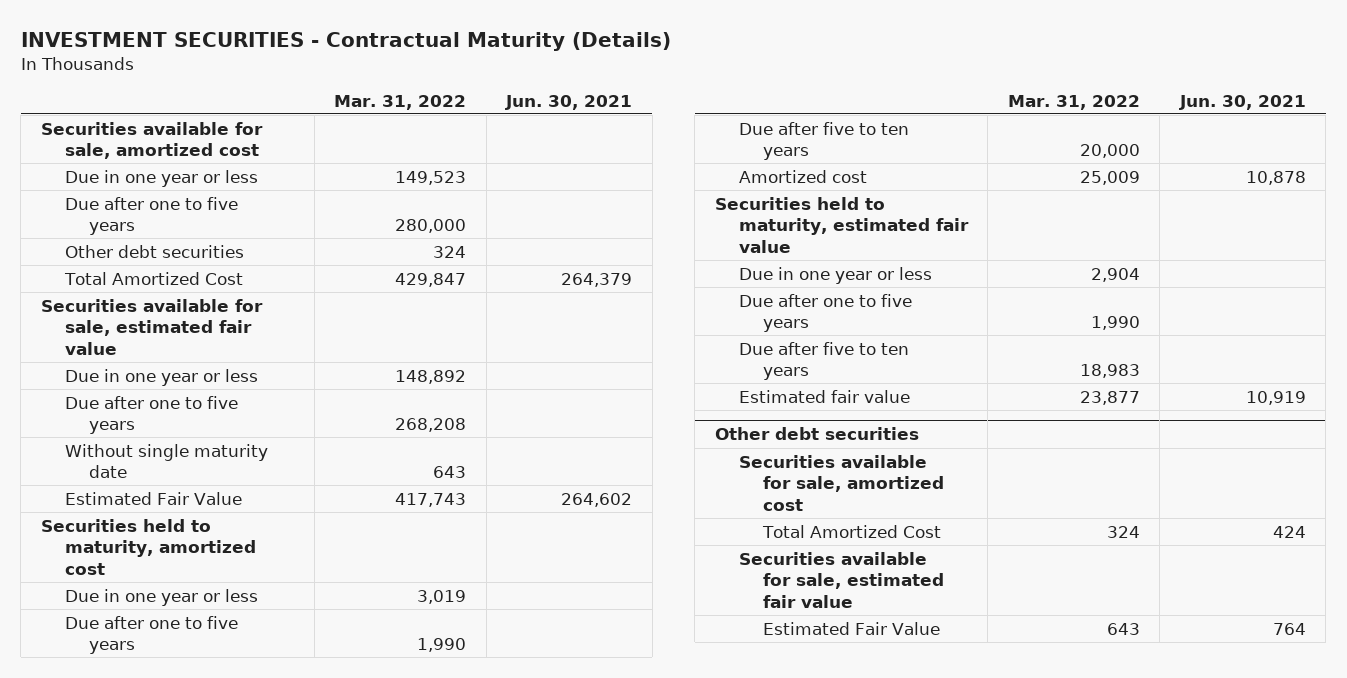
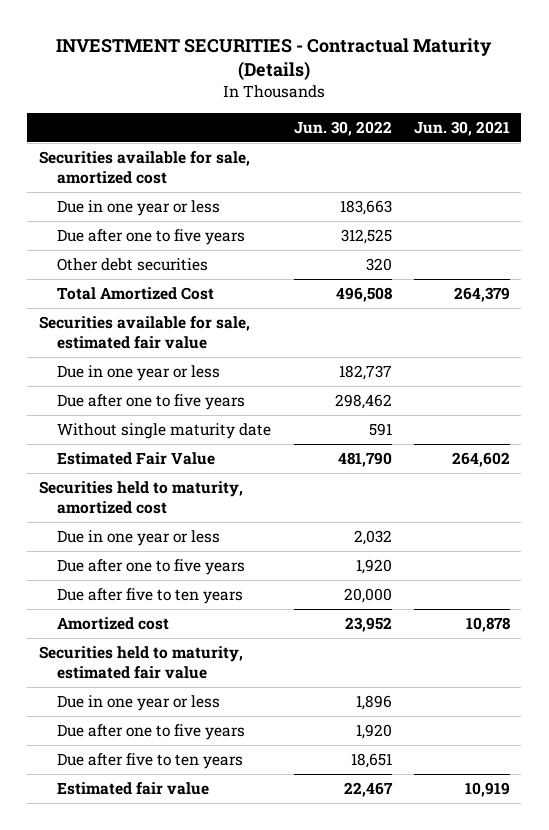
- | Mar. 31, 2022 | Jun. 30, 2021
+ | Jun. 30, 2022 | Jun. 30, 2021
- Other debt securities
- Securities available for sale, amortized cost
- Total Amortized Cost | 324 | 424
- Securities available for sale, estimated fair value
- Estimated Fair Value | 643 | 764

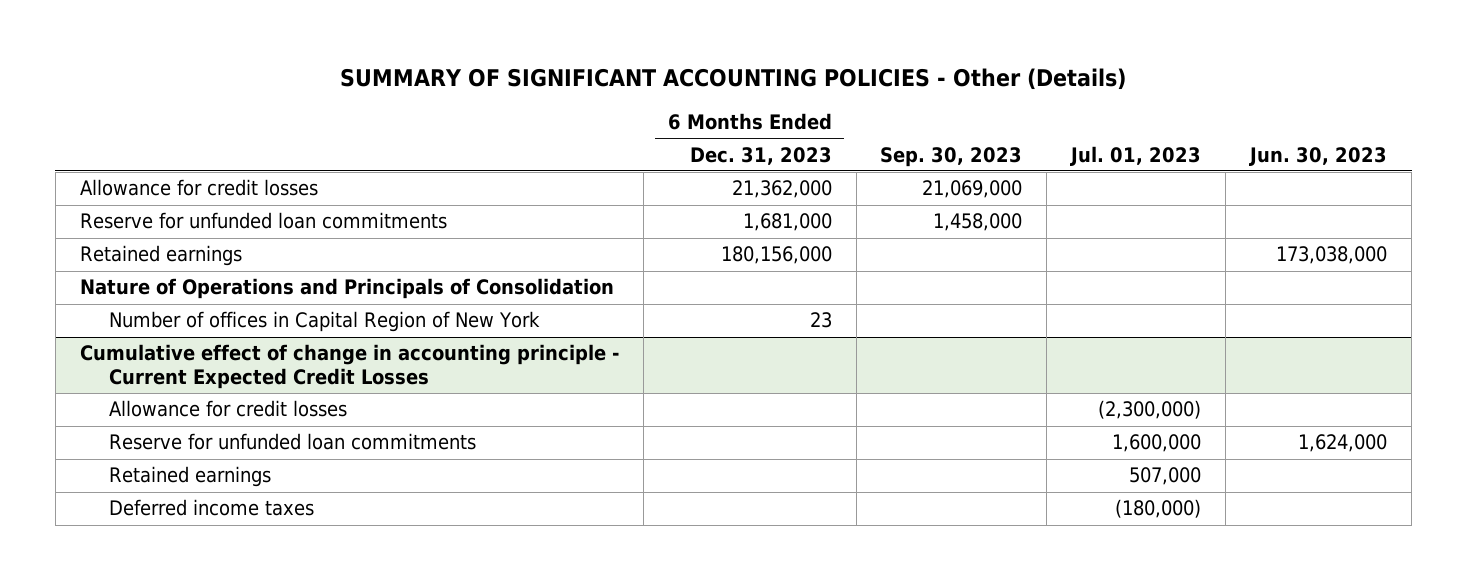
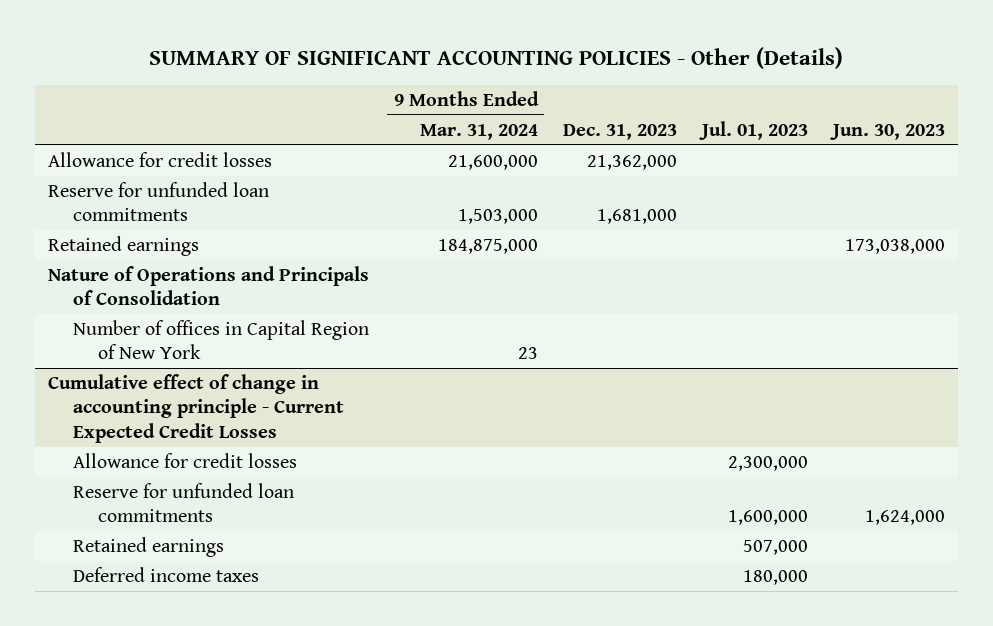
- | 6 Months Ended Dec. 31, 2023 | Sep. 30, 2023 | Jul. 01, 2023 | Jun. 30, 2023
+ | 9 Months Ended Mar. 31, 2024 | Dec. 31, 2023 | Jul. 01, 2023 | Jun. 30, 2023
@ Cumulative effect of change in accounting principle - Current Expected Credit Losses
- Allowance for credit losses | | | (2,300,000) |
+ Allowance for credit losses | | | 2,300,000 |
- Deferred income taxes | | | (180,000) |
+ Deferred income taxes | | | 180,000 |

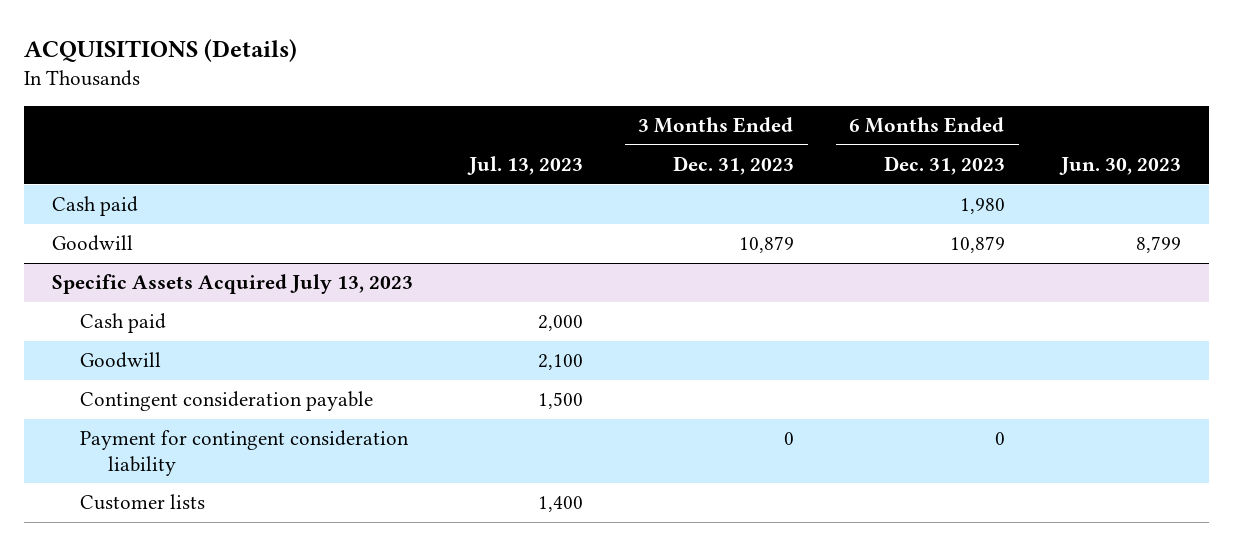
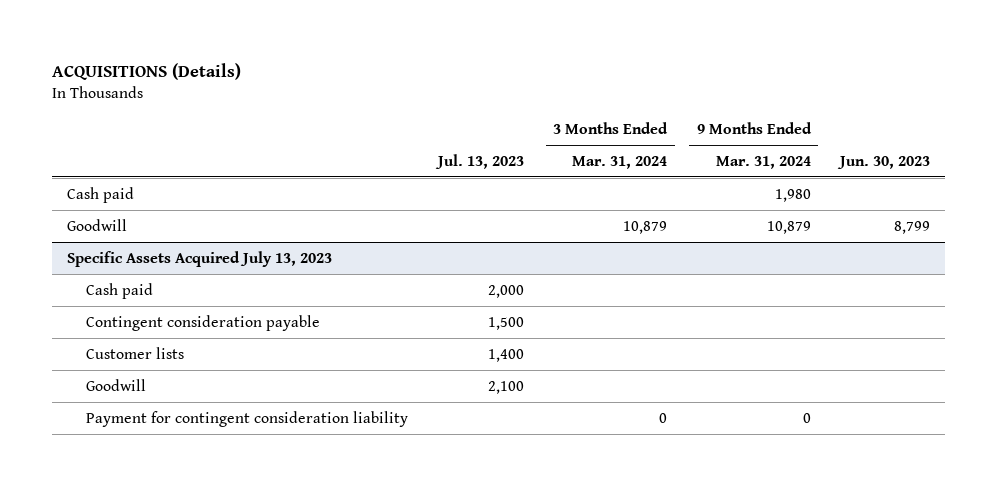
- | Jul. 13, 2023 | 3 Months Ended Dec. 31, 2023 | 6 Months Ended Dec. 31, 2023 | Jun. 30, 2023
+ | Jul. 13, 2023 | 3 Months Ended Mar. 31, 2024 | 9 Months Ended Mar. 31, 2024 | Jun. 30, 2023
@ Specific Assets Acquired July 13, 2023
moved down: Goodwill | 2,100 | | |
moved down: Payment for contingent consideration liability | | 0 | 0 |

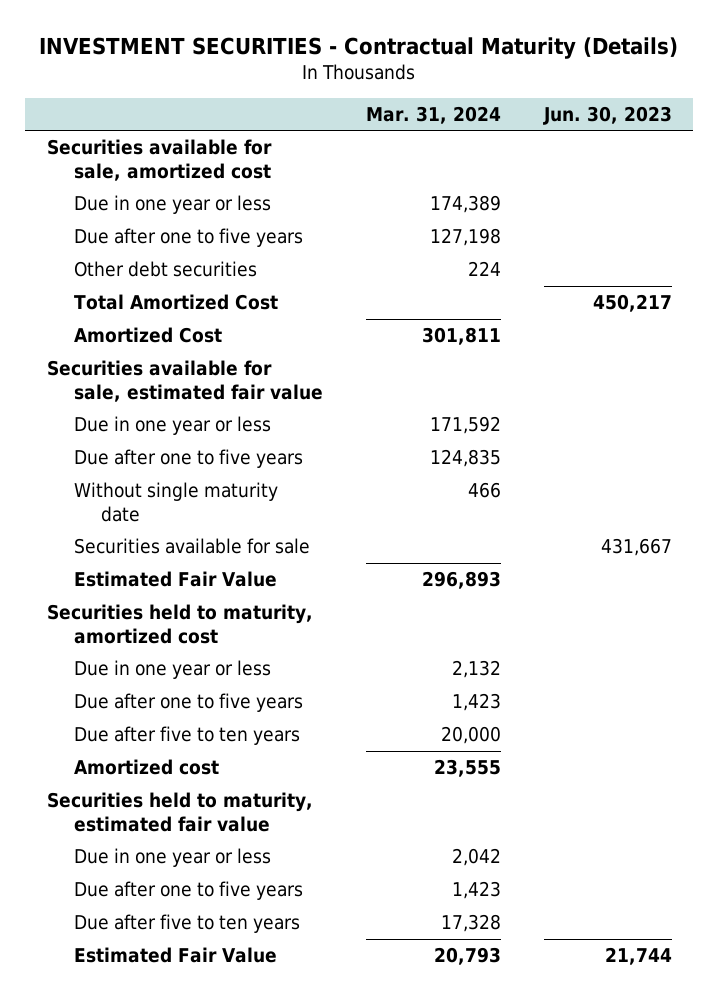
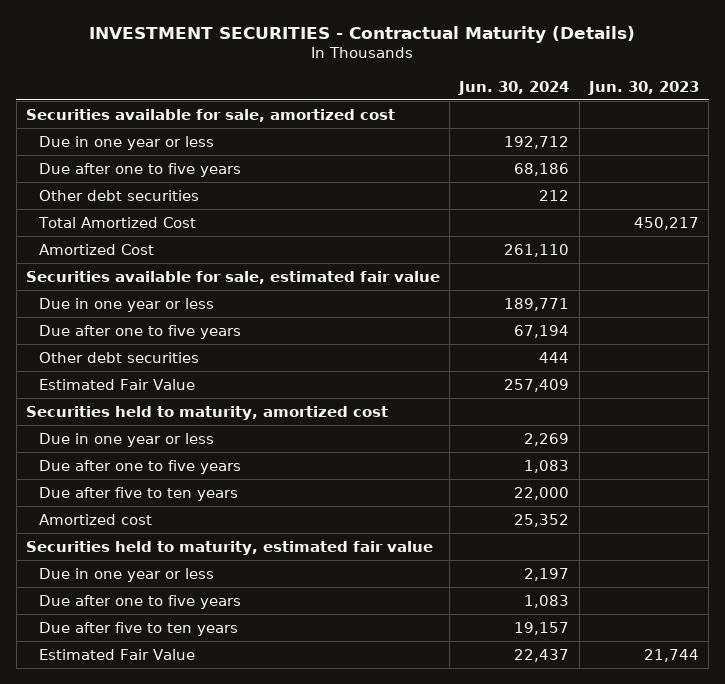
- | Mar. 31, 2024 | Jun. 30, 2023
+ | Jun. 30, 2024 | Jun. 30, 2023
- Without single maturity date | 466 |
- Securities available for sale | | 431,667
+ Other debt securities | 444 |

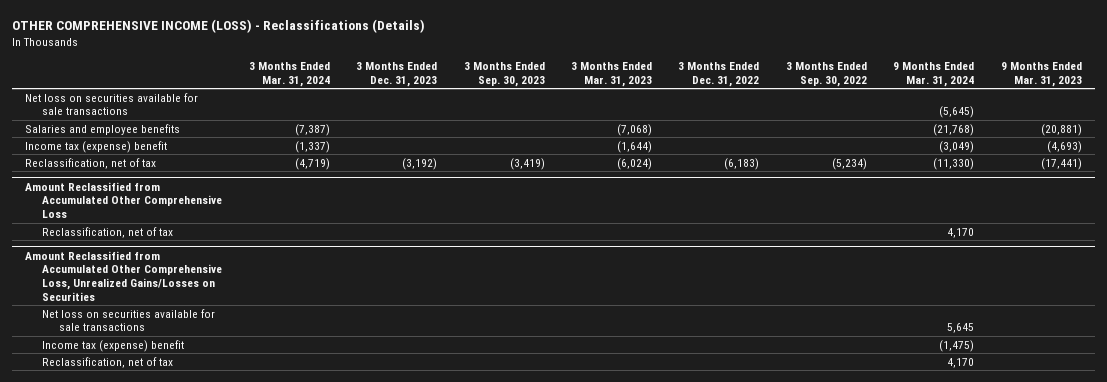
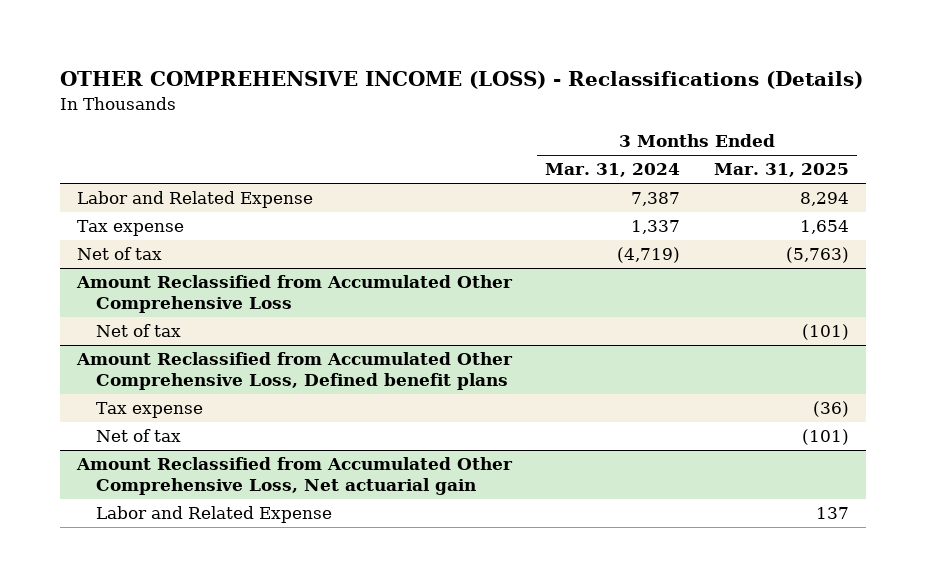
- | 3 Months Ended Mar. 31, 2024 | 3 Months Ended Dec. 31, 2023 | 3 Months Ended Sep. 30, 2023 | 3 Months Ended Mar. 31, 2023 | 3 Months Ended Dec. 31, 2022 | 3 Months Ended Sep. 30, 2022 | 9 Months Ended Mar. 31, 2024 | 9 Months Ended Mar. 31, 2023
+ | 3 Months Ended Mar. 31, 2024 | 3 Months Ended Mar. 31, 2025
- Net loss on securities available for sale transactions | | | | | | | (5,645) |
- Salaries and employee benefits | (7,387) | | | (7,068) | | | (21,768) | (20,881)
- Income tax (expense) benefit | (1,337) | | | (1,644) | | | (3,049) | (4,693)
- Reclassification, net of tax | (4,719) | (3,192) | (3,419) | (6,024) | (6,183) | (5,234) | (11,330) | (17,441)
+ Labor and Related Expense | 7,387 | 8,294
+ Tax expense | 1,337 | 1,654
+ Net of tax | (4,719) | (5,763)
@ Amount Reclassified from Accumulated Other Comprehensive Loss
- Reclassification, net of tax | | | | | | | 4,170 |
- Amount Reclassified from Accumulated Other Comprehensive Loss, Unrealized Gains/Losses on Securities
- Net loss on securities available for sale transactions | | | | | | | 5,645 |
- Income tax (expense) benefit | | | | | | | (1,475) |
- Reclassification, net of tax | | | | | | | 4,170 |
@ Amount Reclassified from Accumulated Other Comprehensive Loss
+ Net of tax | | (101)
+ Amount Reclassified from Accumulated Other Comprehensive Loss, Defined benefit plans
+ Tax expense | | (36)
+ Net of tax | | (101)
+ Amount Reclassified from Accumulated Other Comprehensive Loss, Net actuarial gain
+ Labor and Related Expense | | 137

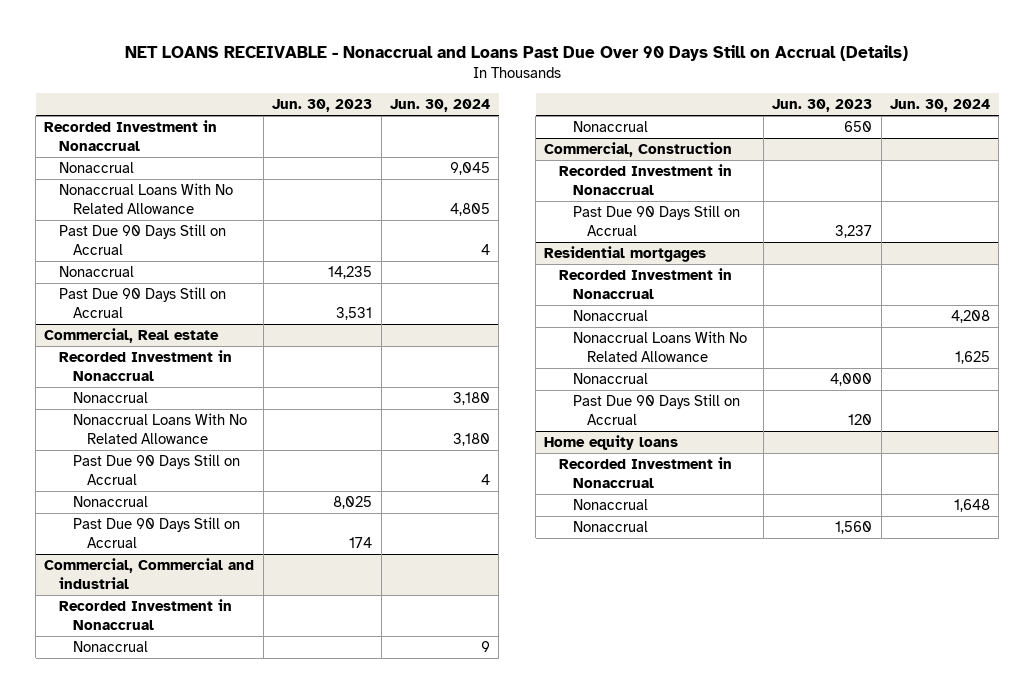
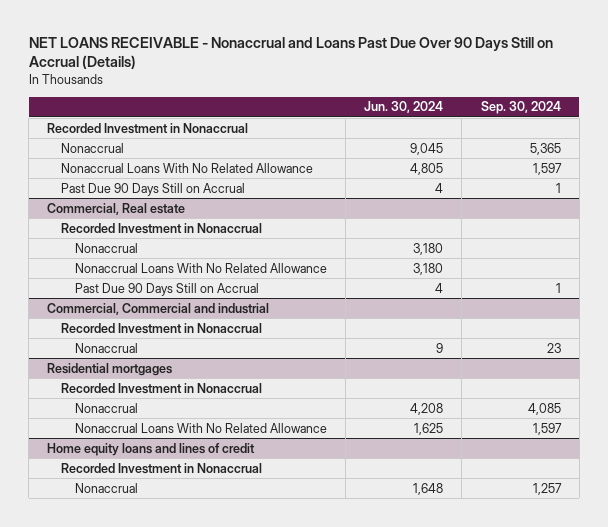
- | Jun. 30, 2023 | Jun. 30, 2024
+ | Jun. 30, 2024 | Sep. 30, 2024
- Nonaccrual | 14,235 |
- Past Due 90 Days Still on Accrual | 3,531 |
@ Commercial, Real estate
- Nonaccrual | 8,025 |
- Past Due 90 Days Still on Accrual | 174 |
@ Commercial, Commercial and industrial
- Nonaccrual | 650 |
- Commercial, Construction
- Recorded Investment in Nonaccrual
- Past Due 90 Days Still on Accrual | 3,237 |
@ Residential mortgages
- Nonaccrual | 4,000 |
- Past Due 90 Days Still on Accrual | 120 |
- Home equity loans
+ Home equity loans and lines of credit
- Nonaccrual | 1,560 |

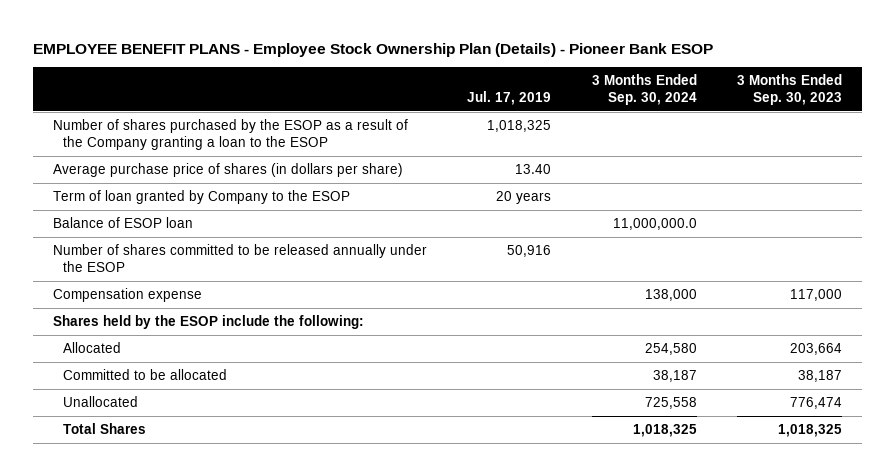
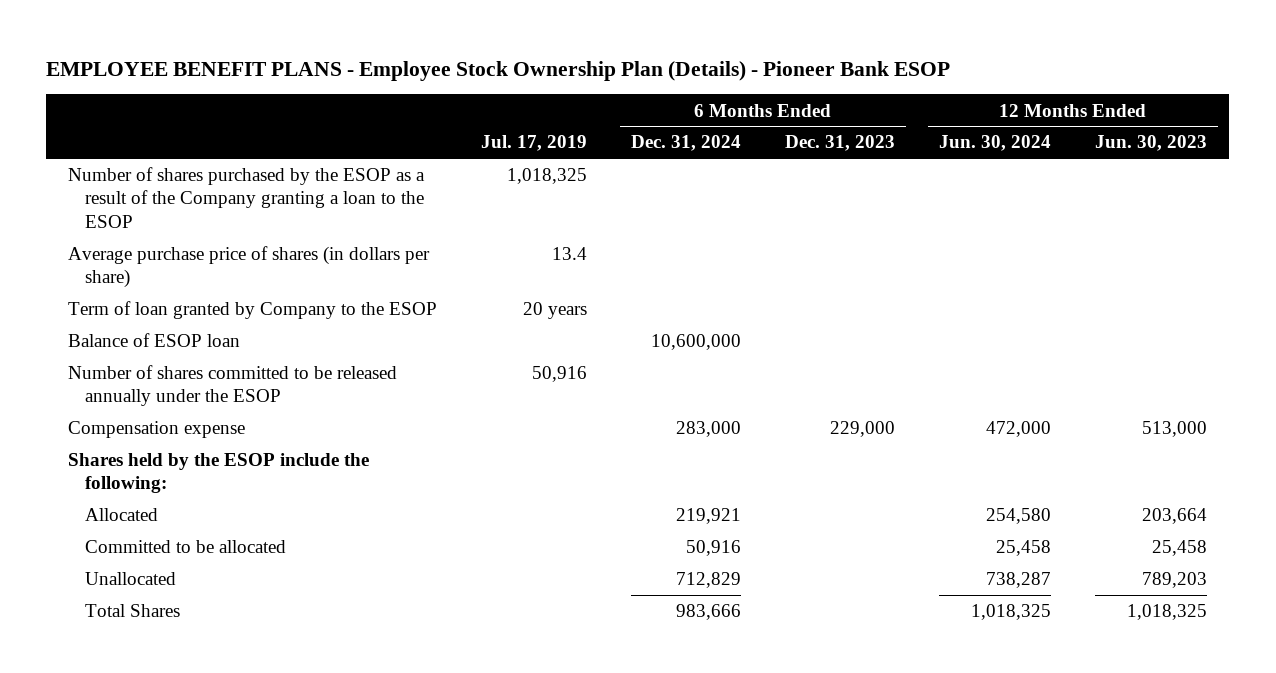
- | Jul. 17, 2019 | 3 Months Ended Sep. 30, 2024 | 3 Months Ended Sep. 30, 2023
+ | Jul. 17, 2019 | 6 Months Ended Dec. 31, 2024 | 6 Months Ended Dec. 31, 2023 | 12 Months Ended Jun. 30, 2024 | 12 Months Ended Jun. 30, 2023
- Average purchase price of shares (in dollars per share) | 13.40 | |
+ Average purchase price of shares (in dollars per share) | 13.4 | | | |

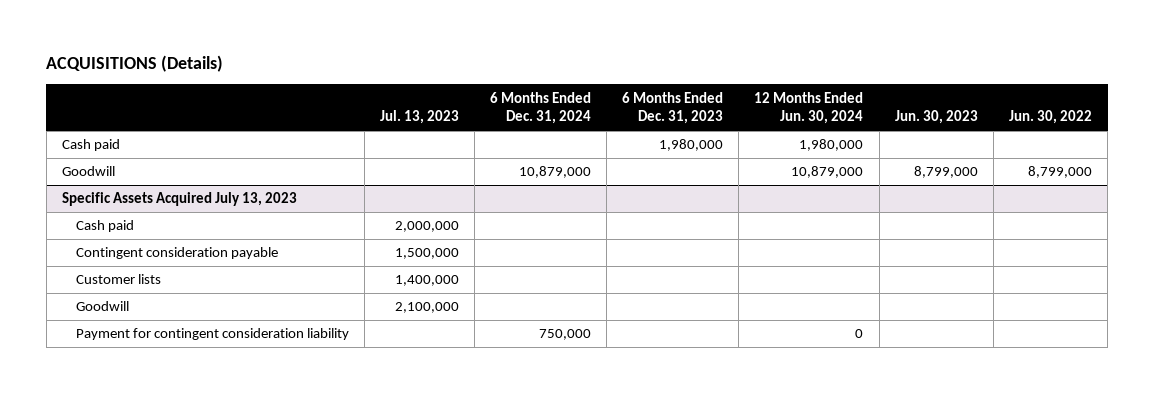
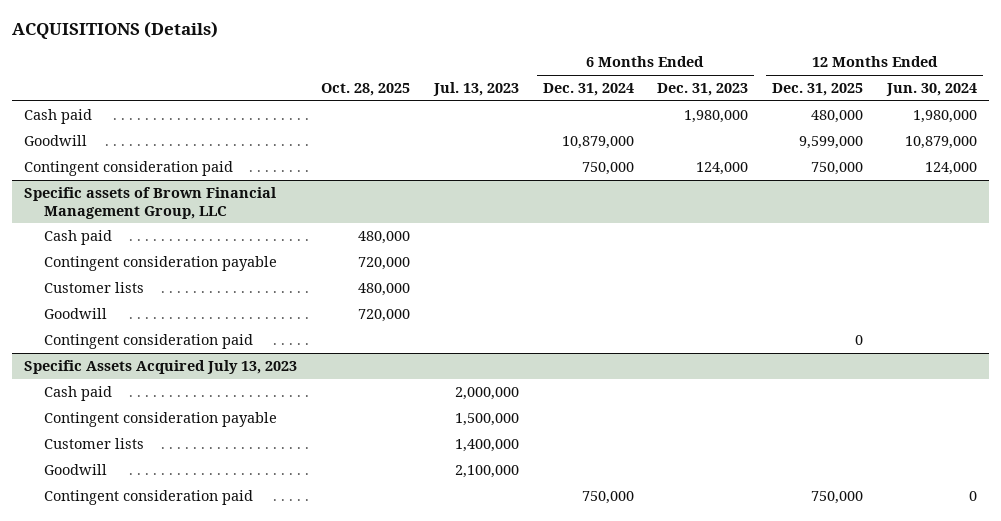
- | Jul. 13, 2023 | 6 Months Ended Dec. 31, 2024 | 6 Months Ended Dec. 31, 2023 | 12 Months Ended Jun. 30, 2024 | Jun. 30, 2023 | Jun. 30, 2022
+ | Oct. 28, 2025 | Jul. 13, 2023 | 6 Months Ended Dec. 31, 2024 | 6 Months Ended Dec. 31, 2023 | 12 Months Ended Dec. 31, 2025 | 12 Months Ended Jun. 30, 2024
+ Contingent consideration paid | | | 750,000 | 124,000 | 750,000 | 124,000
+ Specific assets of Brown Financial Management Group, LLC
+ Cash paid | 480,000 | | | | |
+ Contingent consideration payable | 720,000 | | | | |
+ Customer lists | 480,000 | | | | |
+ Goodwill | 720,000 | | | | |
+ Contingent consideration paid | | | | | 0 |
@ Specific Assets Acquired July 13, 2023
- Payment for contingent consideration liability | | 750,000 | | 0 | |
+ Contingent consideration paid | | | 750,000 | | 750,000 | 0

